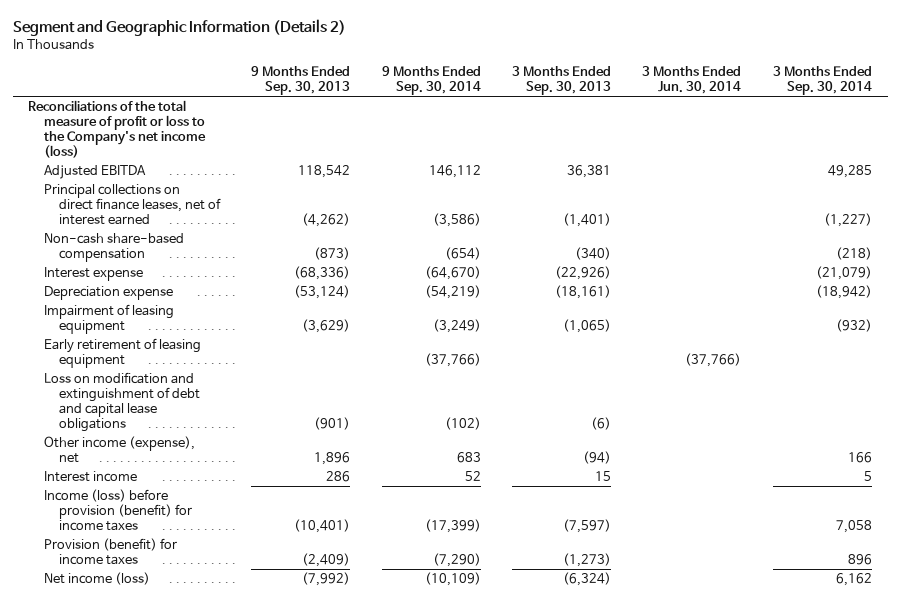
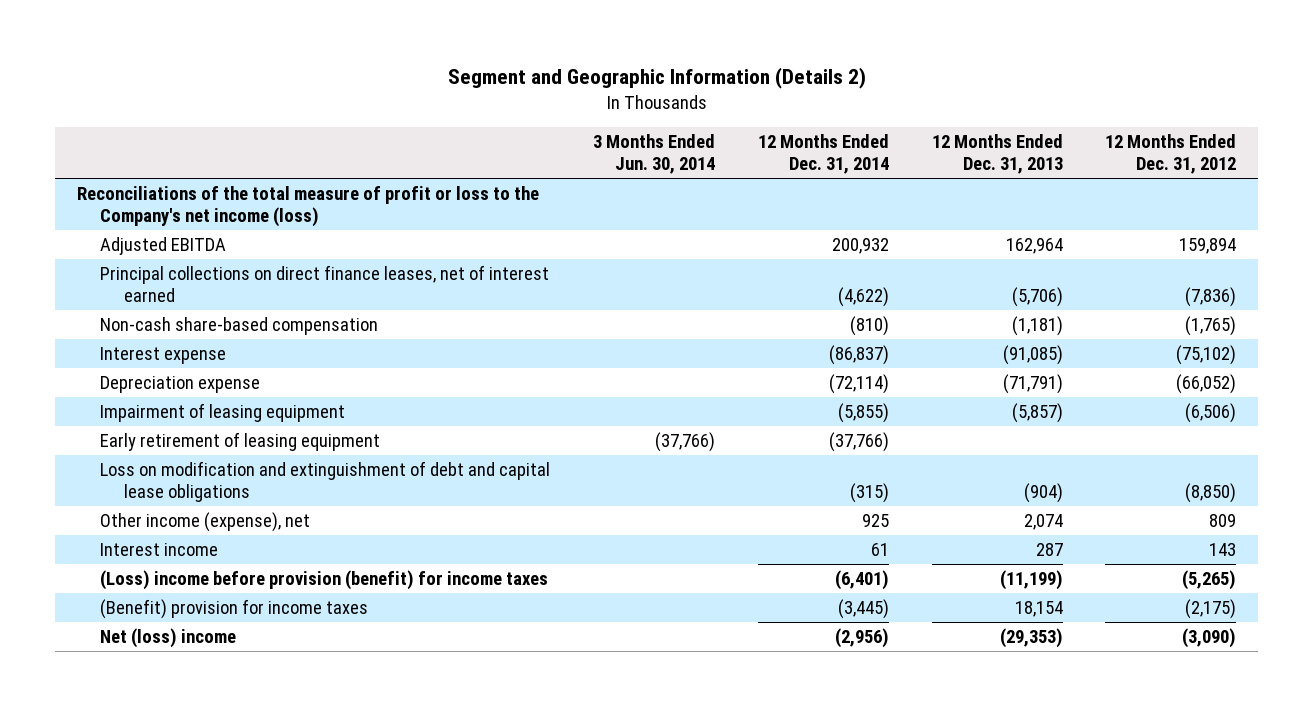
- | 9 Months Ended Sep. 30, 2013 | 9 Months Ended Sep. 30, 2014 | 3 Months Ended Sep. 30, 2013 | 3 Months Ended Jun. 30, 2014 | 3 Months Ended Sep. 30, 2014
+ | 3 Months Ended Jun. 30, 2014 | 12 Months Ended Dec. 31, 2014 | 12 Months Ended Dec. 31, 2013 | 12 Months Ended Dec. 31, 2012
- Income (loss) before provision (benefit) for income taxes | (10,401) | (17,399) | (7,597) | | 7,058
- Provision (benefit) for income taxes | (2,409) | (7,290) | (1,273) | | 896
- Net income (loss) | (7,992) | (10,109) | (6,324) | | 6,162
+ (Loss) income before provision (benefit) for income taxes | | (6,401) | (11,199) | (5,265)
+ (Benefit) provision for income taxes | | (3,445) | 18,154 | (2,175)
+ Net (loss) income | | (2,956) | (29,353) | (3,090)

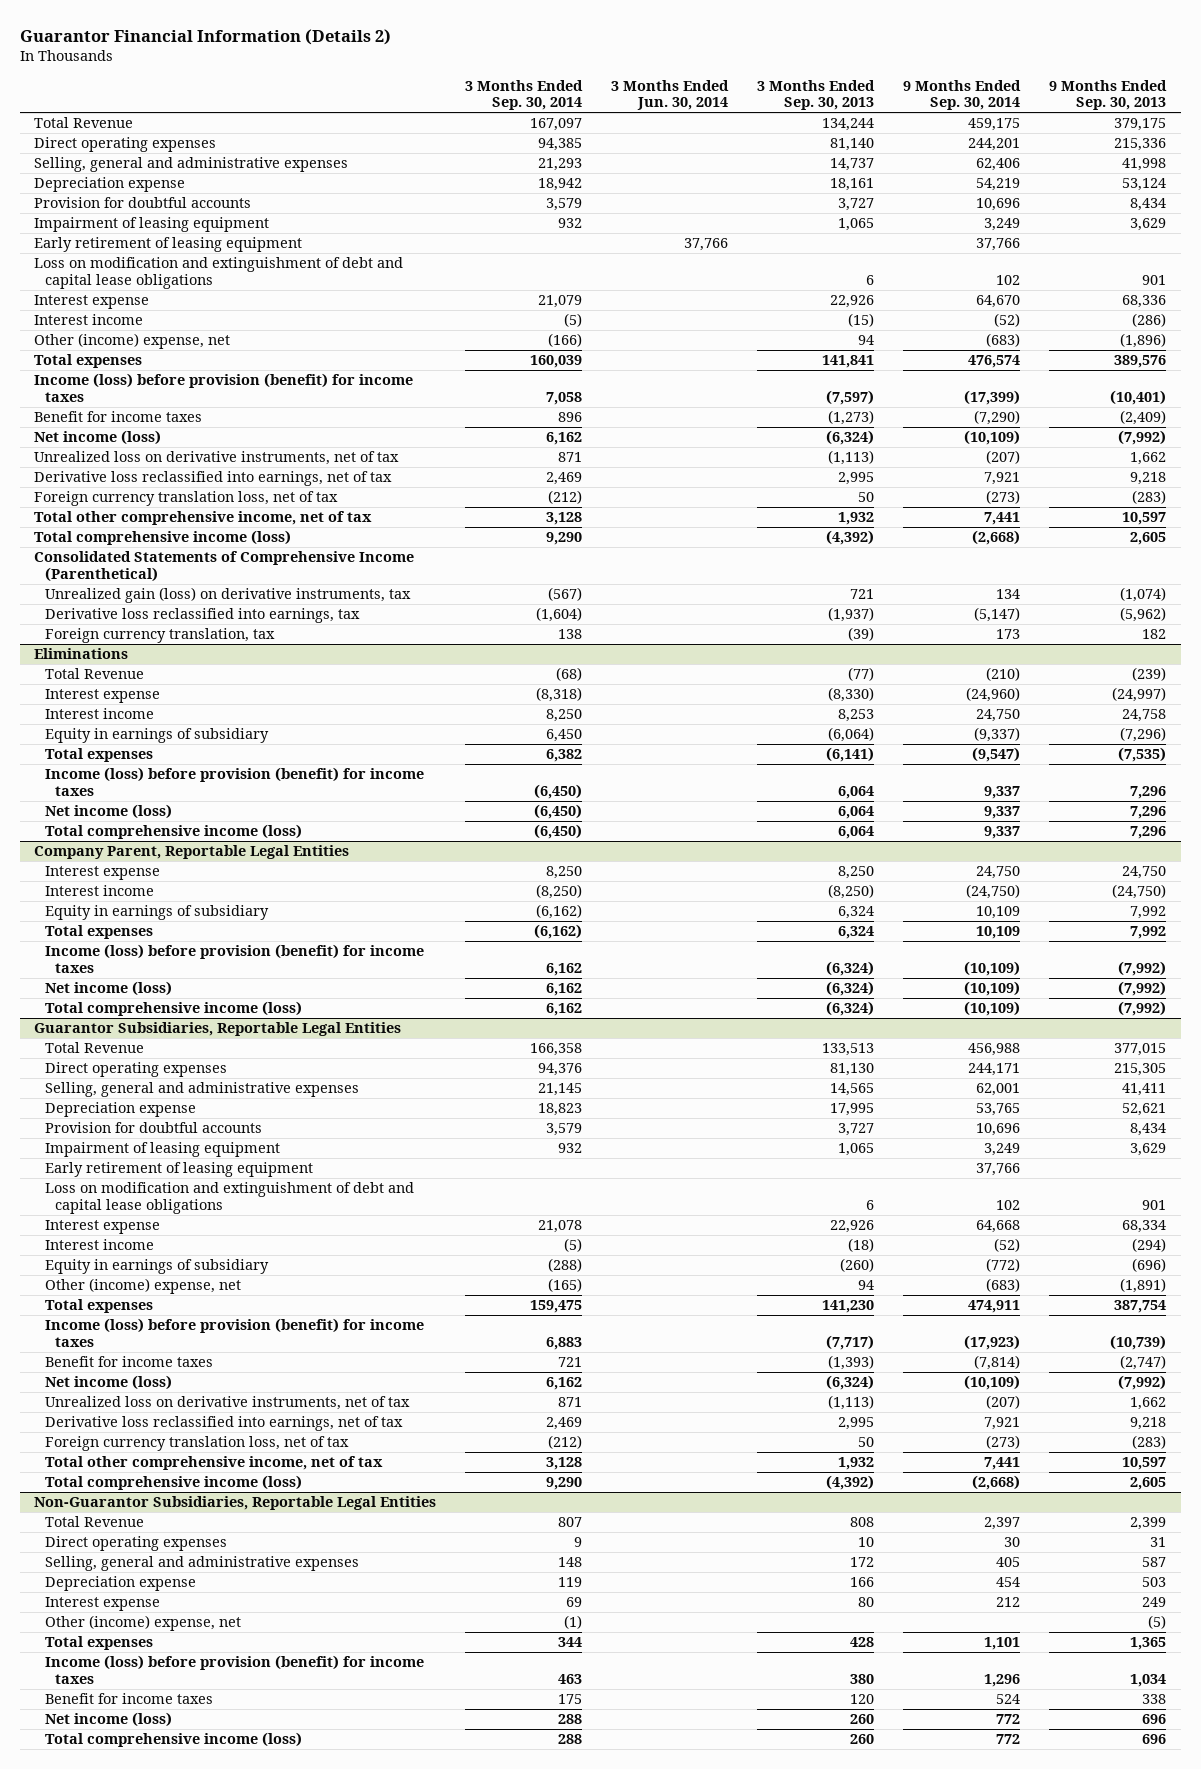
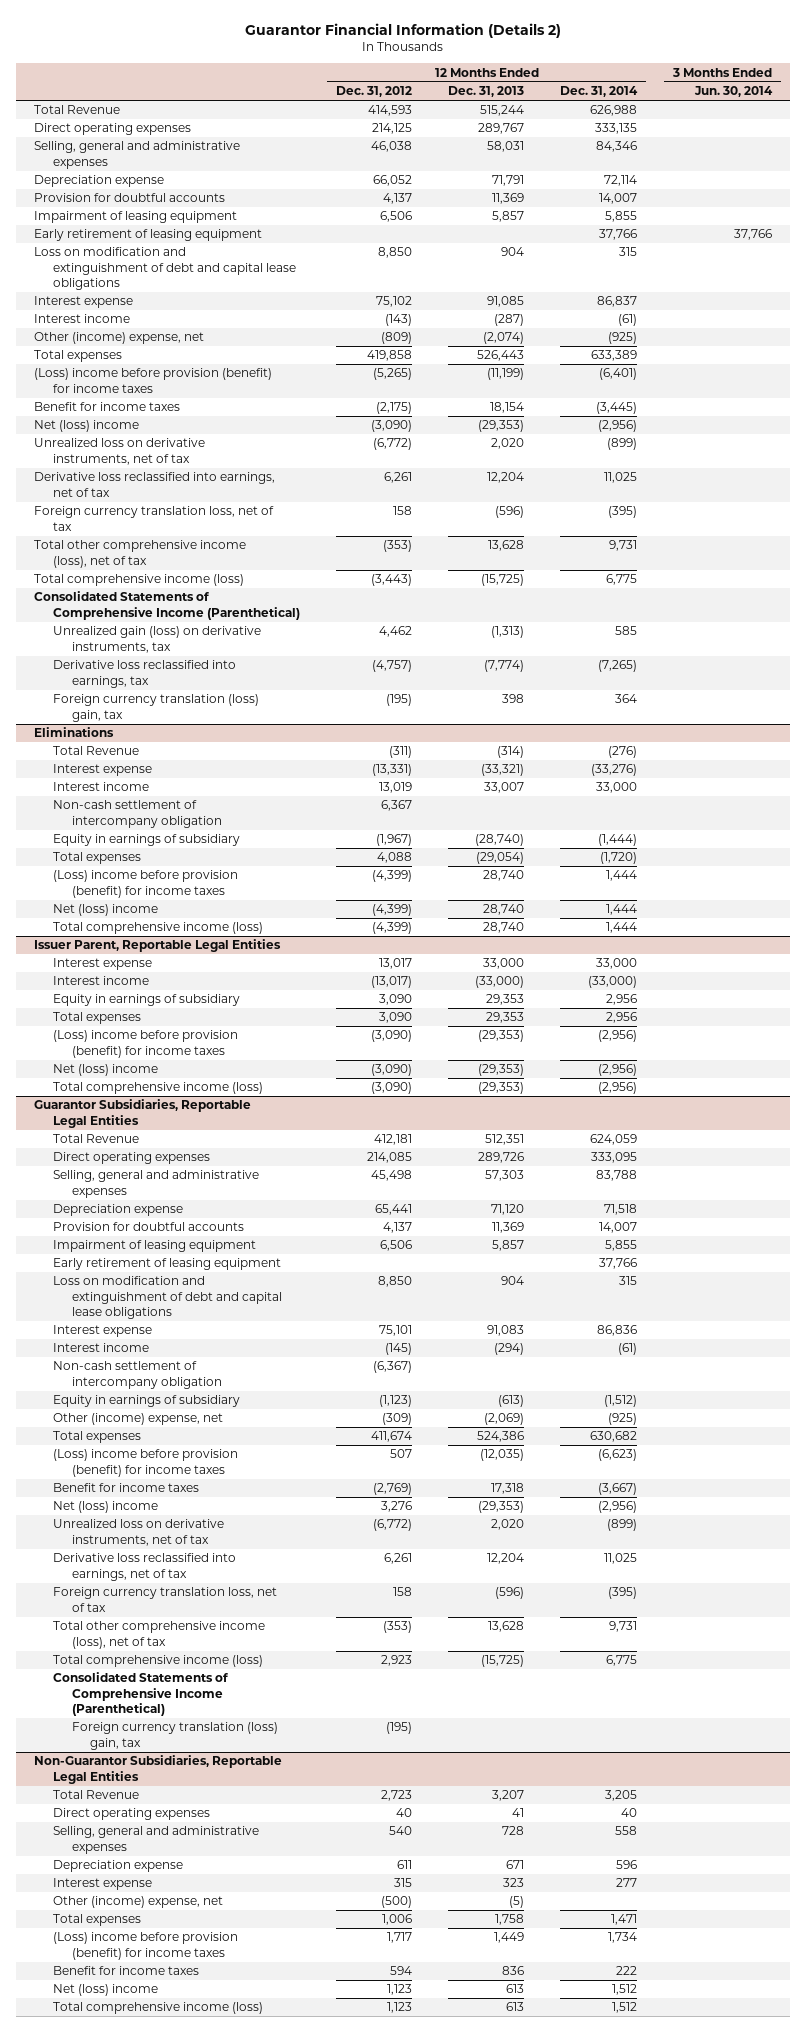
- | 3 Months Ended Sep. 30, 2014 | 3 Months Ended Jun. 30, 2014 | 3 Months Ended Sep. 30, 2013 | 9 Months Ended Sep. 30, 2014 | 9 Months Ended Sep. 30, 2013
+ | 12 Months Ended Dec. 31, 2012 | 12 Months Ended Dec. 31, 2013 | 12 Months Ended Dec. 31, 2014 | 3 Months Ended Jun. 30, 2014
- Income (loss) before provision (benefit) for income taxes | 7,058 | | (7,597) | (17,399) | (10,401)
+ (Loss) income before provision (benefit) for income taxes | (5,265) | (11,199) | (6,401) |
- Net income (loss) | 6,162 | | (6,324) | (10,109) | (7,992)
+ Net (loss) income | (3,090) | (29,353) | (2,956) |
- Total other comprehensive income, net of tax | 3,128 | | 1,932 | 7,441 | 10,597
+ Total other comprehensive income (loss), net of tax | (353) | 13,628 | 9,731 |
- Foreign currency translation, tax | 138 | | (39) | 173 | 182
+ Foreign currency translation (loss) gain, tax | (195) | 398 | 364 |
@ Eliminations
+ Non-cash settlement of intercompany obligation | 6,367 | | |
- Income (loss) before provision (benefit) for income taxes | (6,450) | | 6,064 | 9,337 | 7,296
- Net income (loss) | (6,450) | | 6,064 | 9,337 | 7,296
+ (Loss) income before provision (benefit) for income taxes | (4,399) | 28,740 | 1,444 |
+ Net (loss) income | (4,399) | 28,740 | 1,444 |
- Company Parent, Reportable Legal Entities
+ Issuer Parent, Reportable Legal Entities
- Income (loss) before provision (benefit) for income taxes | 6,162 | | (6,324) | (10,109) | (7,992)
- Net income (loss) | 6,162 | | (6,324) | (10,109) | (7,992)
+ (Loss) income before provision (benefit) for income taxes | (3,090) | (29,353) | (2,956) |
+ Net (loss) income | (3,090) | (29,353) | (2,956) |
@ Guarantor Subsidiaries, Reportable Legal Entities
+ Non-cash settlement of intercompany obligation | (6,367) | | |
- Income (loss) before provision (benefit) for income taxes | 6,883 | | (7,717) | (17,923) | (10,739)
+ (Loss) income before provision (benefit) for income taxes | 507 | (12,035) | (6,623) |
- Net income (loss) | 6,162 | | (6,324) | (10,109) | (7,992)
+ Net (loss) income | 3,276 | (29,353) | (2,956) |
- Total other comprehensive income, net of tax | 3,128 | | 1,932 | 7,441 | 10,597
+ Total other comprehensive income (loss), net of tax | (353) | 13,628 | 9,731 |
+ Consolidated Statements of Comprehensive Income (Parenthetical)
+ Foreign currency translation (loss) gain, tax | (195) | | |
@ Non-Guarantor Subsidiaries, Reportable Legal Entities
- Income (loss) before provision (benefit) for income taxes | 463 | | 380 | 1,296 | 1,034
+ (Loss) income before provision (benefit) for income taxes | 1,717 | 1,449 | 1,734 |
- Net income (loss) | 288 | | 260 | 772 | 696
+ Net (loss) income | 1,123 | 613 | 1,512 |

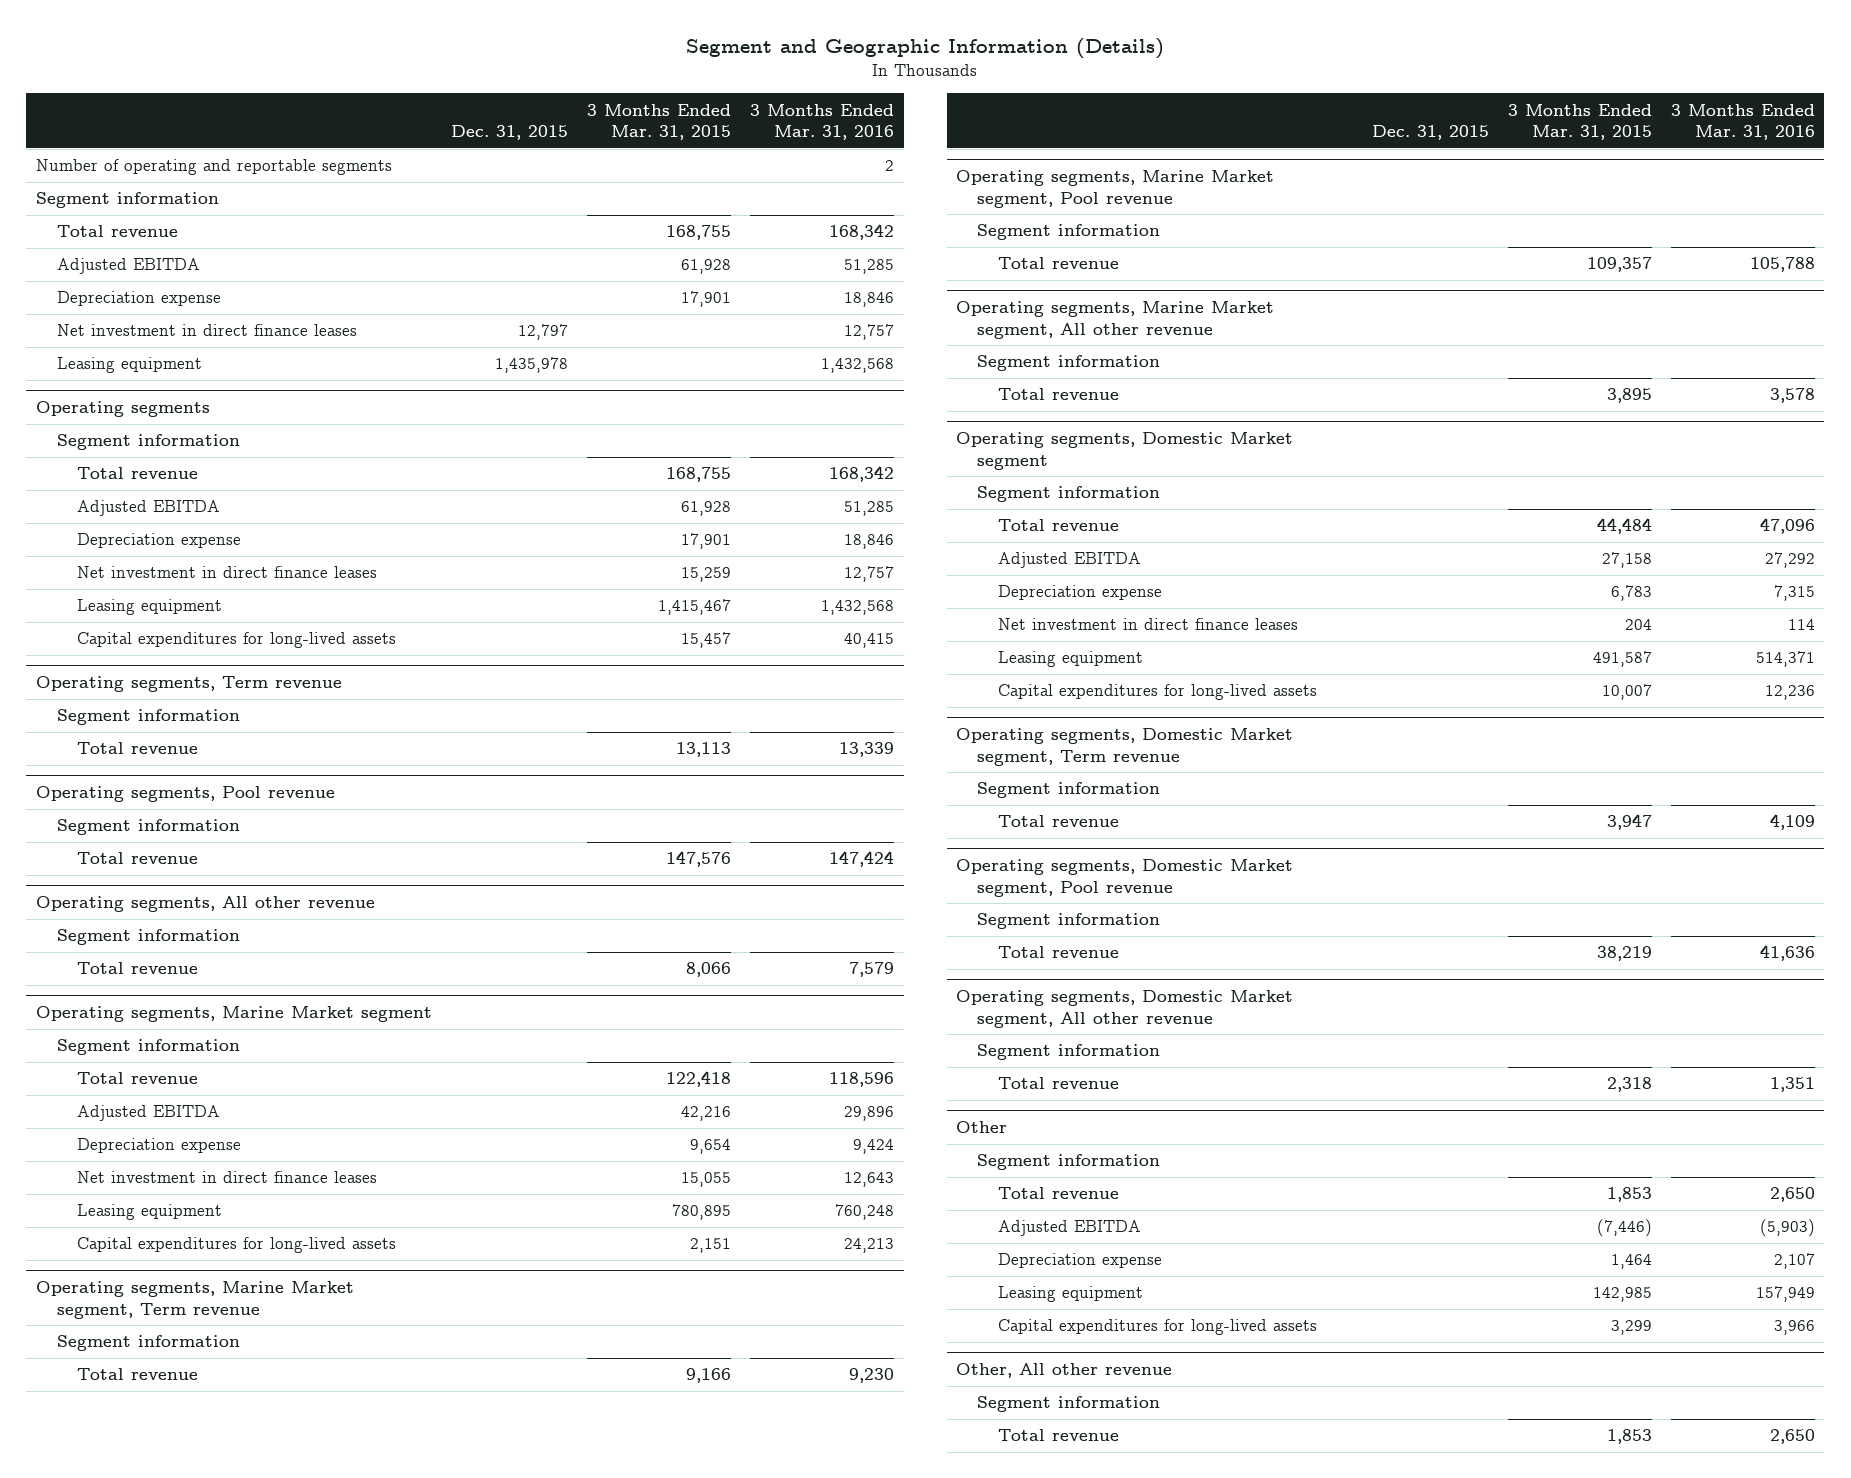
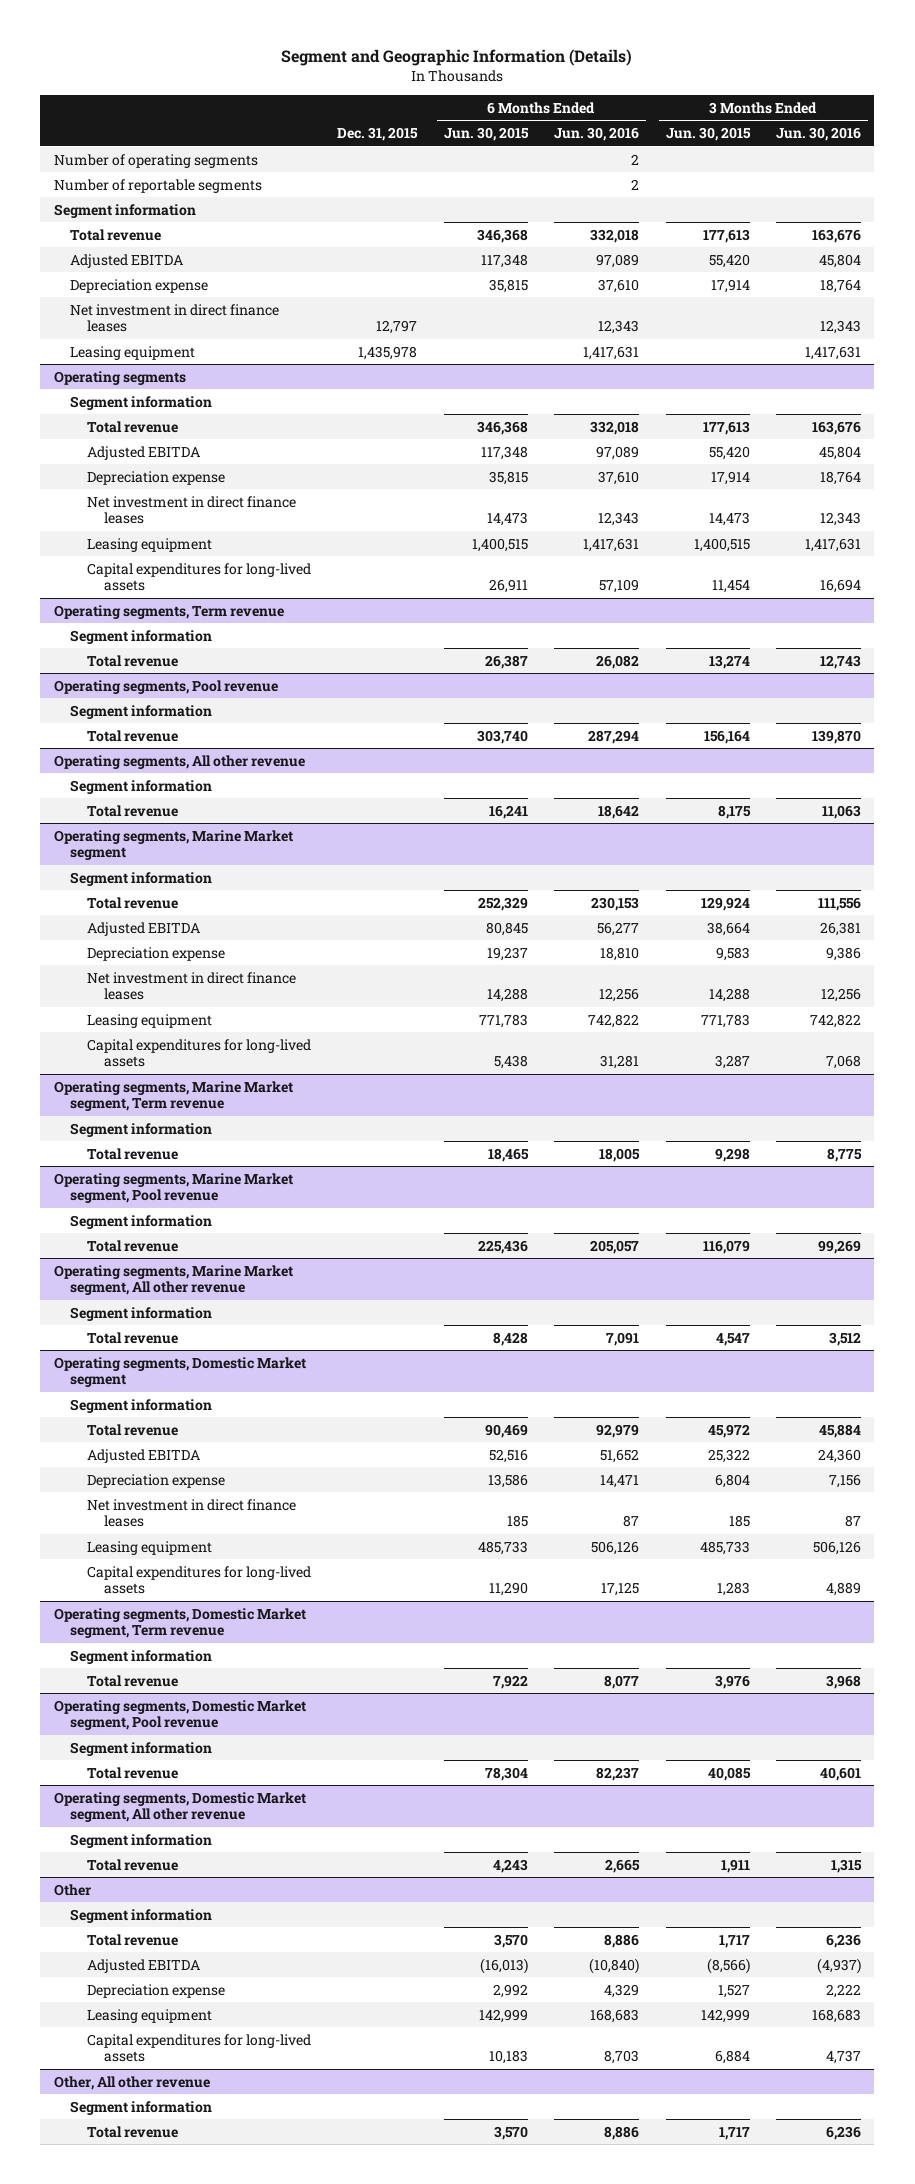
- | Dec. 31, 2015 | 3 Months Ended Mar. 31, 2015 | 3 Months Ended Mar. 31, 2016
+ | Dec. 31, 2015 | 6 Months Ended Jun. 30, 2015 | 6 Months Ended Jun. 30, 2016 | 3 Months Ended Jun. 30, 2015 | 3 Months Ended Jun. 30, 2016
- Number of operating and reportable segments | | | 2
+ Number of operating segments | | | 2 | |
+ Number of reportable segments | | | 2 | |

